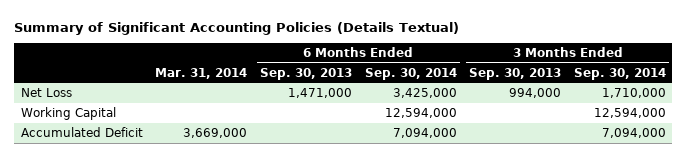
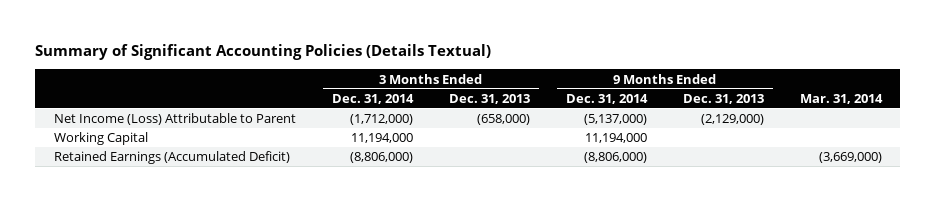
- | Mar. 31, 2014 | 6 Months Ended Sep. 30, 2013 | 6 Months Ended Sep. 30, 2014 | 3 Months Ended Sep. 30, 2013 | 3 Months Ended Sep. 30, 2014
+ | 3 Months Ended Dec. 31, 2014 | 3 Months Ended Dec. 31, 2013 | 9 Months Ended Dec. 31, 2014 | 9 Months Ended Dec. 31, 2013 | Mar. 31, 2014
- Net Loss | | 1,471,000 | 3,425,000 | 994,000 | 1,710,000
+ Net Income (Loss) Attributable to Parent | (1,712,000) | (658,000) | (5,137,000) | (2,129,000) |
- Accumulated Deficit | 3,669,000 | | 7,094,000 | | 7,094,000
+ Retained Earnings (Accumulated Deficit) | (8,806,000) | | (8,806,000) | | (3,669,000)

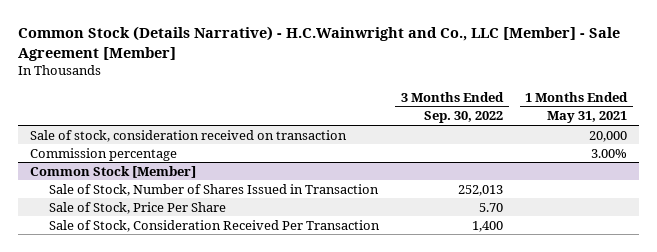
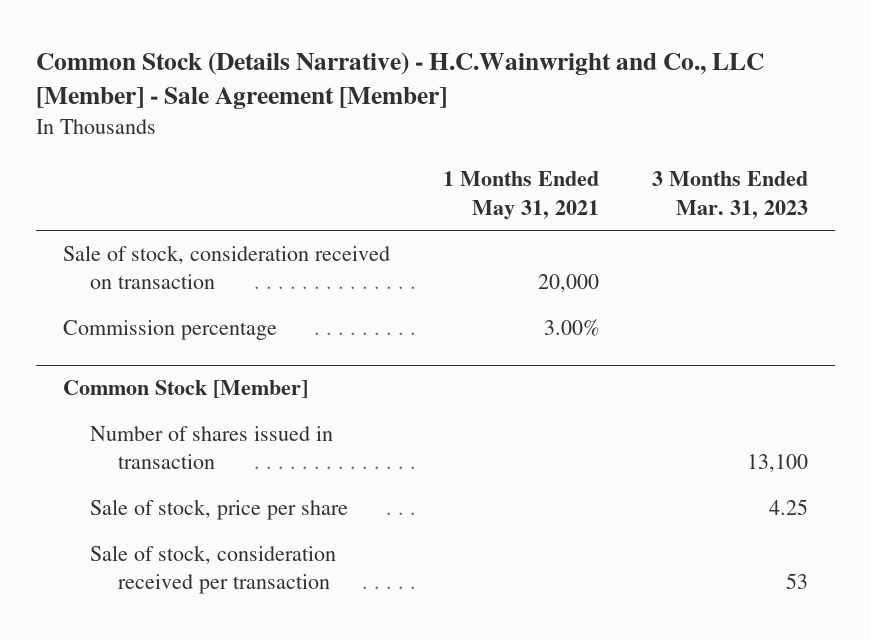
- | 3 Months Ended Sep. 30, 2022 | 1 Months Ended May 31, 2021
+ | 1 Months Ended May 31, 2021 | 3 Months Ended Mar. 31, 2023
@ Common Stock [Member]
- Sale of Stock, Number of Shares Issued in Transaction | 252,013 |
- Sale of Stock, Price Per Share | 5.70 |
- Sale of Stock, Consideration Received Per Transaction | 1,400 |
+ Number of shares issued in transaction | | 13,100
+ Sale of stock, price per share | | 4.25
+ Sale of stock, consideration received per transaction | | 53

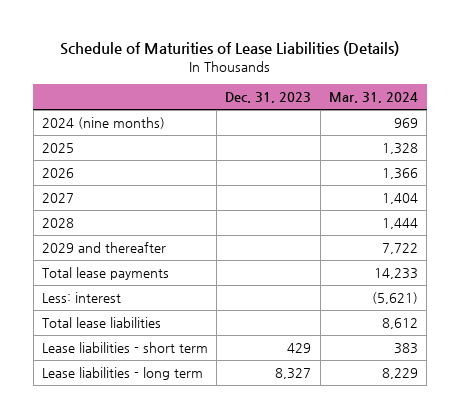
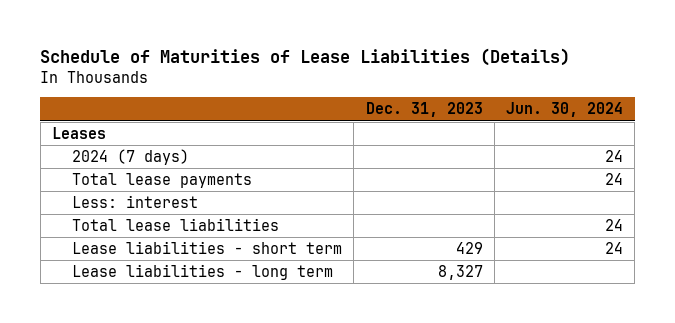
- | Dec. 31, 2023 | Mar. 31, 2024
+ | Dec. 31, 2023 | Jun. 30, 2024
- 2024 (nine months) | | 969
- 2025 | | 1,328
- 2026 | | 1,366
- 2027 | | 1,404
- 2028 | | 1,444
- 2029 and thereafter | | 7,722
+ Leases
+ 2024 (7 days) | | 24

